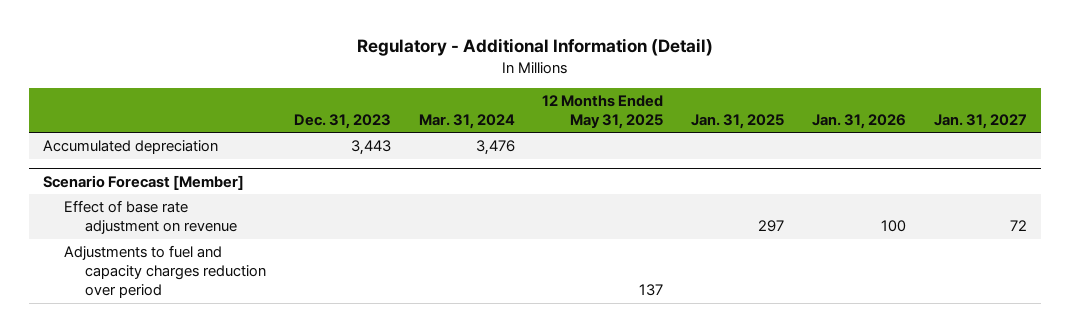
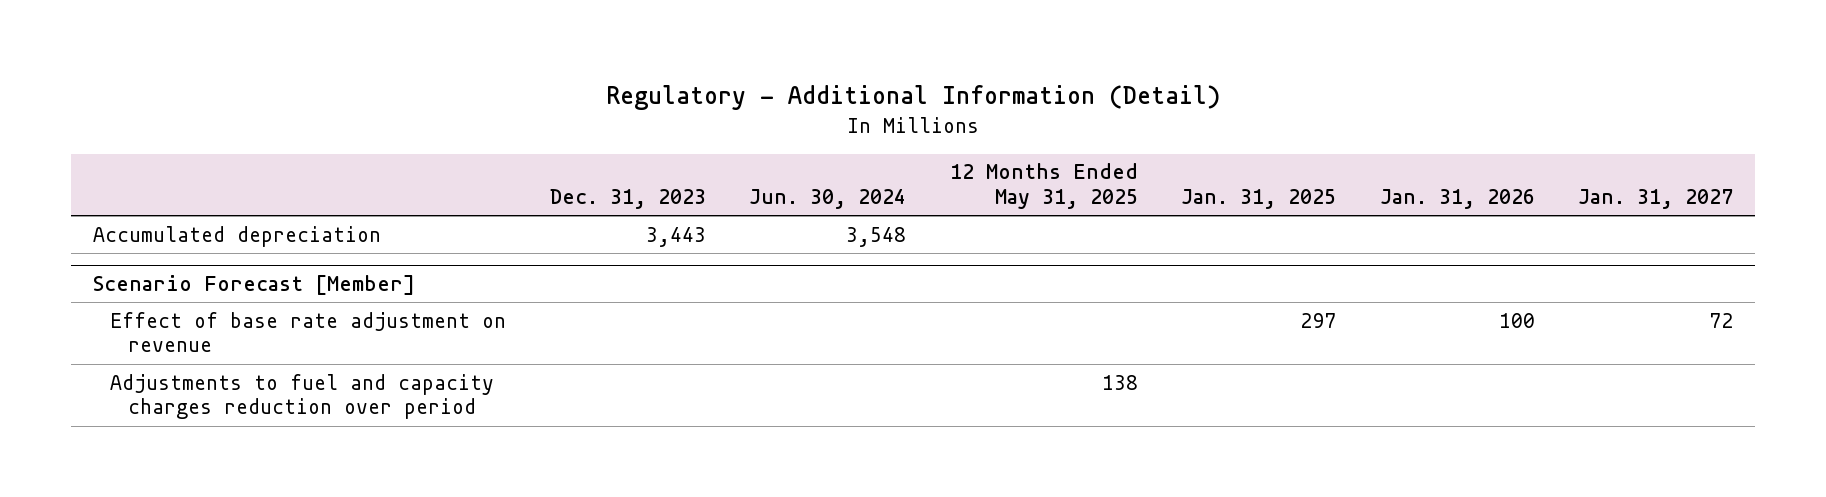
- | Dec. 31, 2023 | Mar. 31, 2024 | 12 Months Ended May 31, 2025 | Jan. 31, 2025 | Jan. 31, 2026 | Jan. 31, 2027
+ | Dec. 31, 2023 | Jun. 30, 2024 | 12 Months Ended May 31, 2025 | Jan. 31, 2025 | Jan. 31, 2026 | Jan. 31, 2027
@ Scenario Forecast [Member]
- Adjustments to fuel and capacity charges reduction over period | | | 137 | | |
+ Adjustments to fuel and capacity charges reduction over period | | | 138 | | |

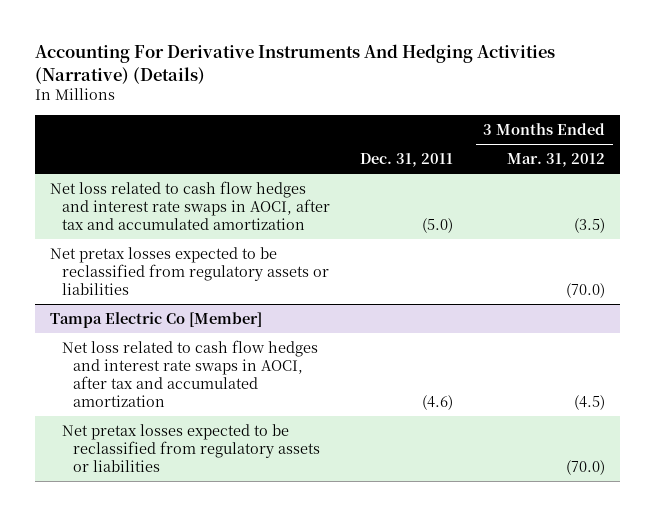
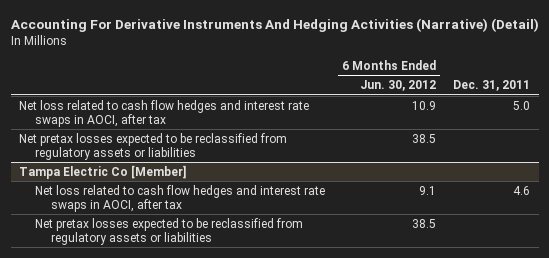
- Accounting For Derivative Instruments And Hedging Activities (Narrative) (Details)
+ Accounting For Derivative Instruments And Hedging Activities (Narrative) (Detail)
- | Dec. 31, 2011 | 3 Months Ended Mar. 31, 2012
+ | 6 Months Ended Jun. 30, 2012 | Dec. 31, 2011
- Net loss related to cash flow hedges and interest rate swaps in AOCI, after tax and accumulated amortization | (5.0) | (3.5)
+ Net loss related to cash flow hedges and interest rate swaps in AOCI, after tax | 10.9 | 5.0
@ Tampa Electric Co [Member]
- Net loss related to cash flow hedges and interest rate swaps in AOCI, after tax and accumulated amortization | (4.6) | (4.5)
+ Net loss related to cash flow hedges and interest rate swaps in AOCI, after tax | 9.1 | 4.6

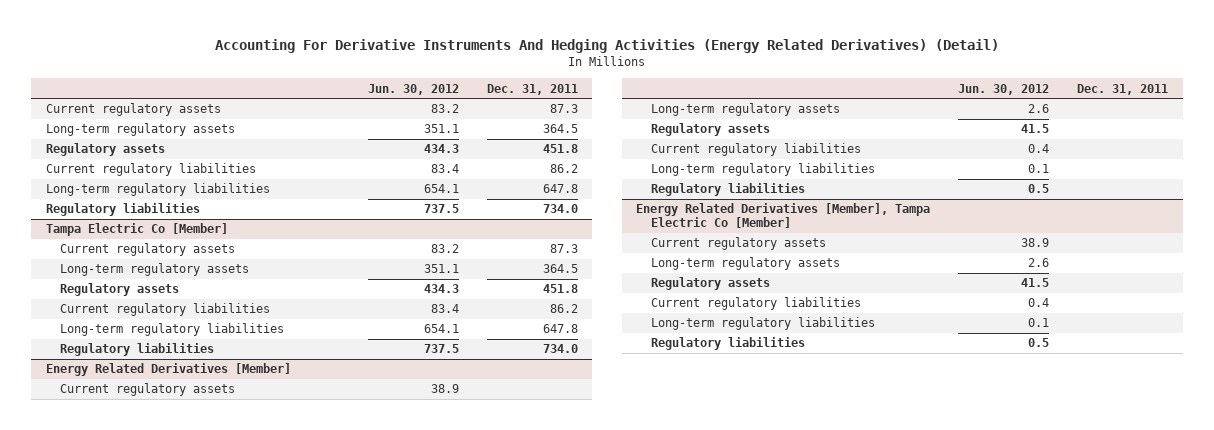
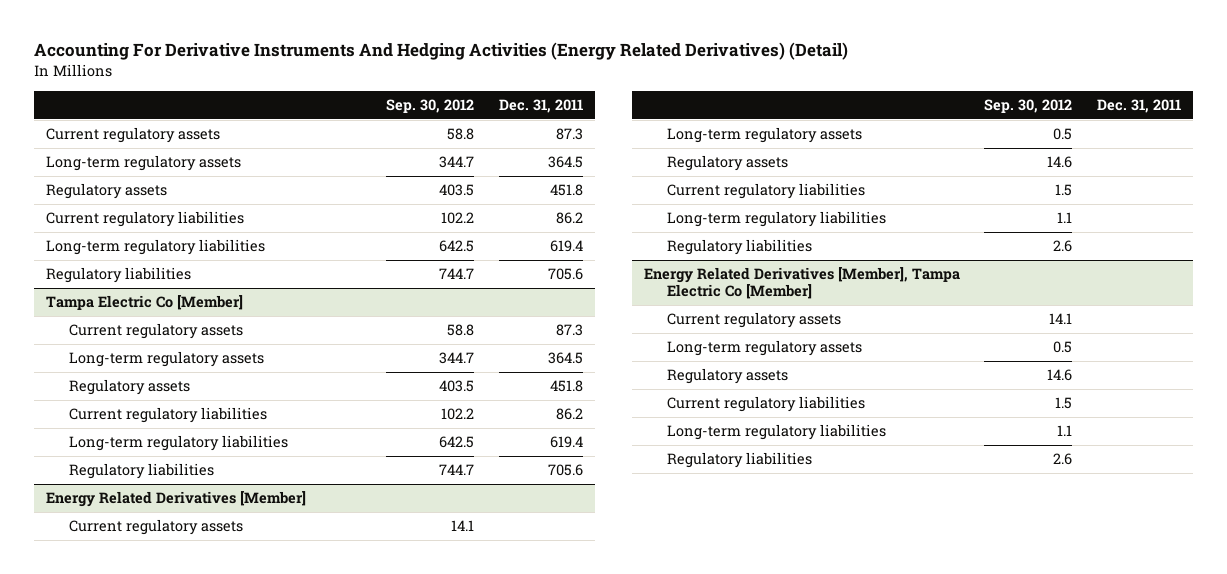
- | Jun. 30, 2012 | Dec. 31, 2011
+ | Sep. 30, 2012 | Dec. 31, 2011
- Long-term regulatory liabilities | 654.1 | 647.8
- Regulatory liabilities | 737.5 | 734.0
+ Long-term regulatory liabilities | 642.5 | 619.4
+ Regulatory liabilities | 744.7 | 705.6
@ Tampa Electric Co [Member]
- Long-term regulatory liabilities | 654.1 | 647.8
- Regulatory liabilities | 737.5 | 734.0
+ Long-term regulatory liabilities | 642.5 | 619.4
+ Regulatory liabilities | 744.7 | 705.6

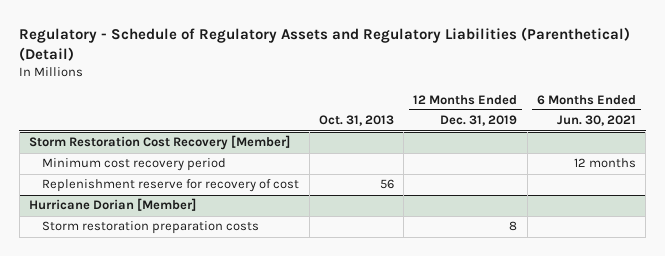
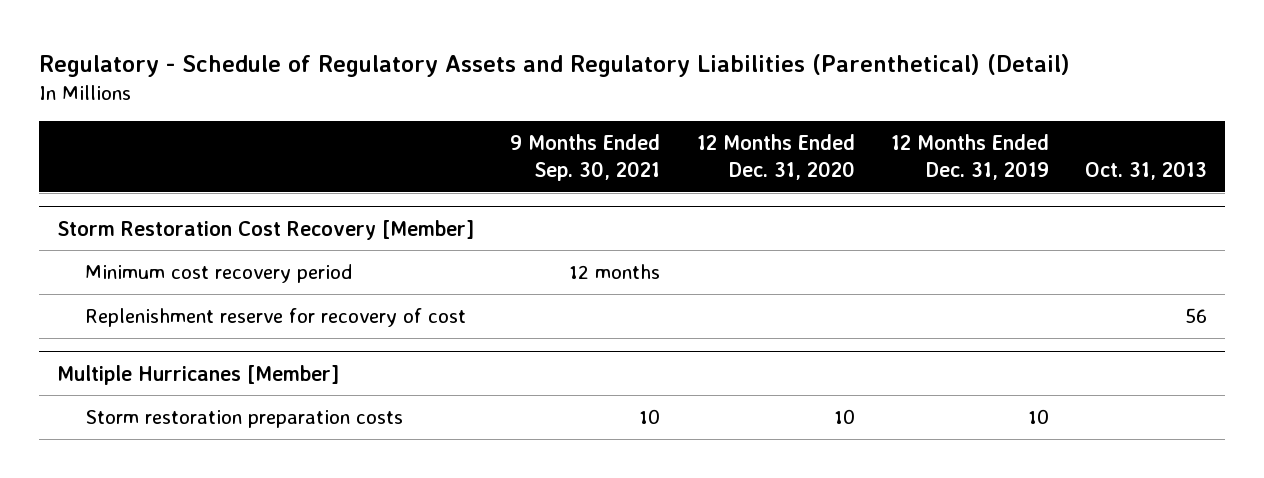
- | Oct. 31, 2013 | 12 Months Ended Dec. 31, 2019 | 6 Months Ended Jun. 30, 2021
+ | 9 Months Ended Sep. 30, 2021 | 12 Months Ended Dec. 31, 2020 | 12 Months Ended Dec. 31, 2019 | Oct. 31, 2013
- Hurricane Dorian [Member]
- Storm restoration preparation costs | | 8 |
+ Multiple Hurricanes [Member]
+ Storm restoration preparation costs | 10 | 10 | 10 |

